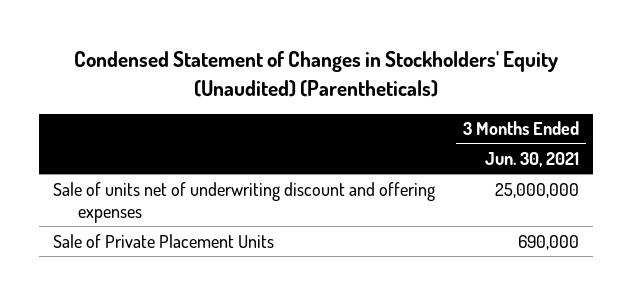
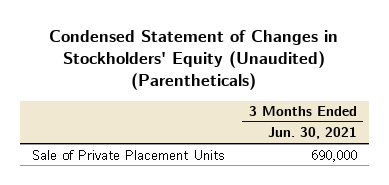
- Sale of units net of underwriting discount and offering expenses | 25,000,000

